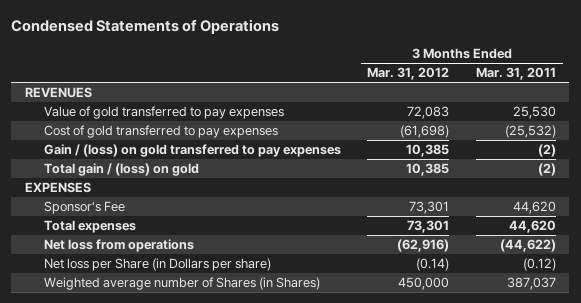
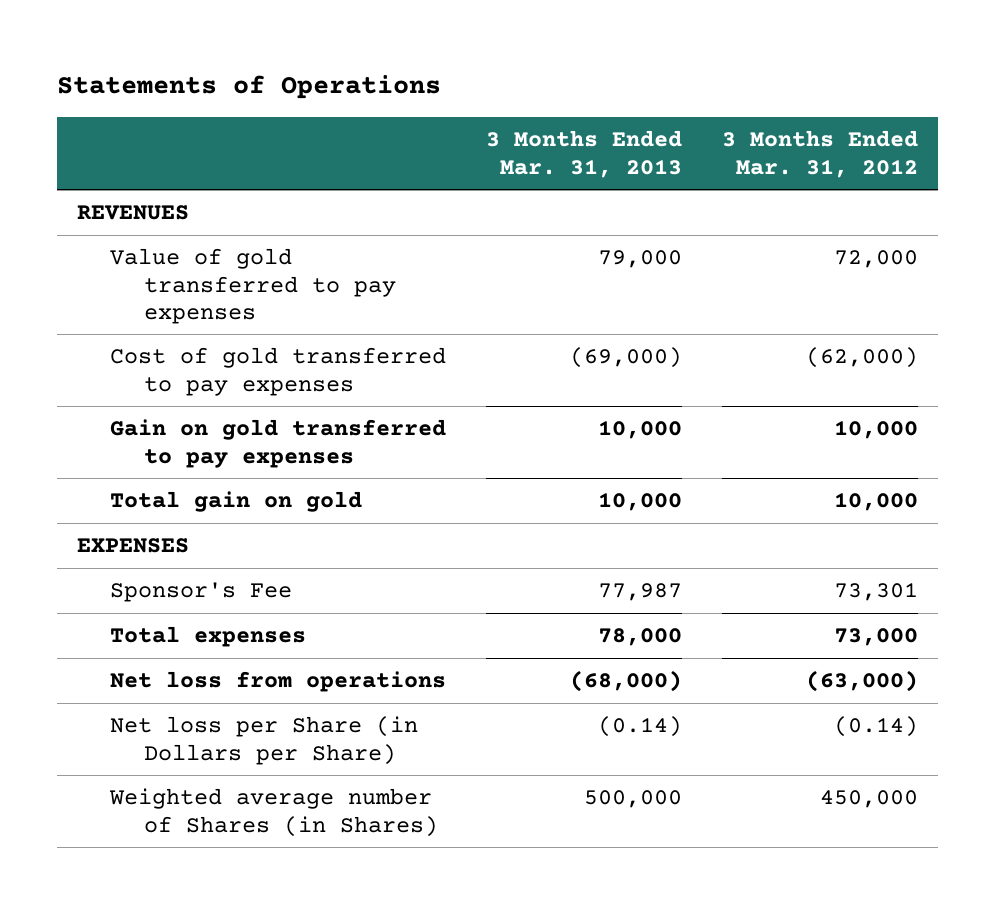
- Condensed Statements of Operations
+ Statements of Operations
- | 3 Months Ended Mar. 31, 2012 | 3 Months Ended Mar. 31, 2011
+ | 3 Months Ended Mar. 31, 2013 | 3 Months Ended Mar. 31, 2012
- Value of gold transferred to pay expenses | 72,083 | 25,530
- Cost of gold transferred to pay expenses | (61,698) | (25,532)
- Gain / (loss) on gold transferred to pay expenses | 10,385 | (2)
- Total gain / (loss) on gold | 10,385 | (2)
+ Value of gold transferred to pay expenses | 79,000 | 72,000
+ Cost of gold transferred to pay expenses | (69,000) | (62,000)
+ Gain on gold transferred to pay expenses | 10,000 | 10,000
+ Total gain on gold | 10,000 | 10,000
- Total expenses | 73,301 | 44,620
- Net loss from operations | (62,916) | (44,622)
- Net loss per Share (in Dollars per share) | (0.14) | (0.12)
+ Total expenses | 78,000 | 73,000
+ Net loss from operations | (68,000) | (63,000)
+ Net loss per Share (in Dollars per Share) | (0.14) | (0.14)

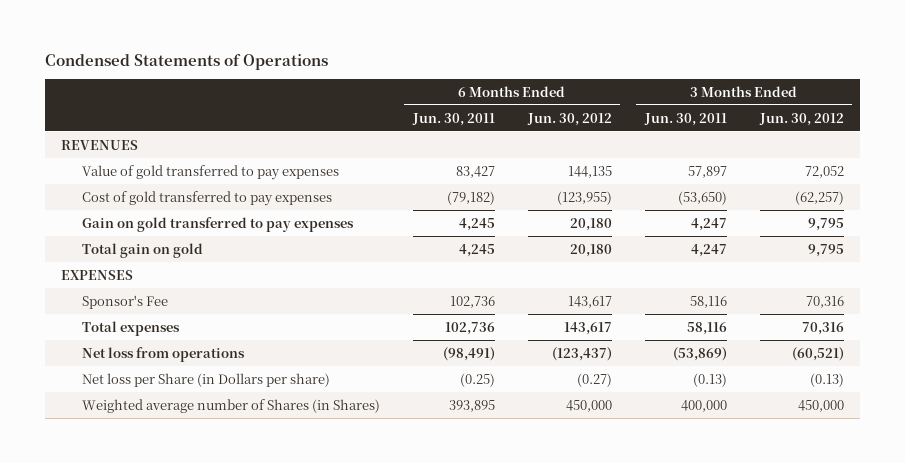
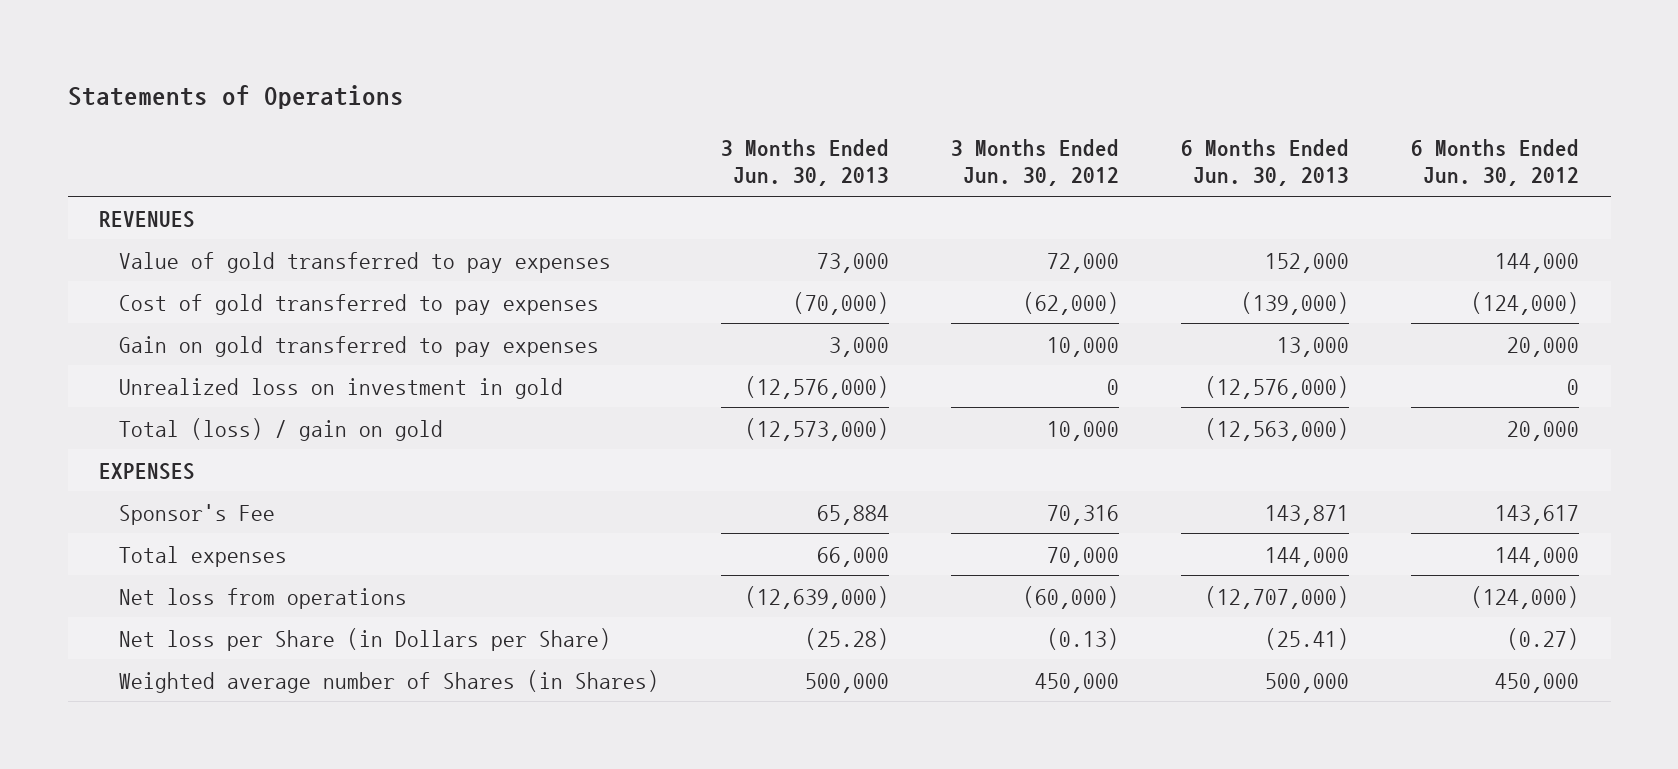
- Condensed Statements of Operations
+ Statements of Operations
- | 6 Months Ended Jun. 30, 2011 | 6 Months Ended Jun. 30, 2012 | 3 Months Ended Jun. 30, 2011 | 3 Months Ended Jun. 30, 2012
+ | 3 Months Ended Jun. 30, 2013 | 3 Months Ended Jun. 30, 2012 | 6 Months Ended Jun. 30, 2013 | 6 Months Ended Jun. 30, 2012
- Value of gold transferred to pay expenses | 83,427 | 144,135 | 57,897 | 72,052
- Cost of gold transferred to pay expenses | (79,182) | (123,955) | (53,650) | (62,257)
- Gain on gold transferred to pay expenses | 4,245 | 20,180 | 4,247 | 9,795
- Total gain on gold | 4,245 | 20,180 | 4,247 | 9,795
+ Value of gold transferred to pay expenses | 73,000 | 72,000 | 152,000 | 144,000
+ Cost of gold transferred to pay expenses | (70,000) | (62,000) | (139,000) | (124,000)
+ Gain on gold transferred to pay expenses | 3,000 | 10,000 | 13,000 | 20,000
+ Unrealized loss on investment in gold | (12,576,000) | 0 | (12,576,000) | 0
+ Total (loss) / gain on gold | (12,573,000) | 10,000 | (12,563,000) | 20,000
- Total expenses | 102,736 | 143,617 | 58,116 | 70,316
- Net loss from operations | (98,491) | (123,437) | (53,869) | (60,521)
- Net loss per Share (in Dollars per share) | (0.25) | (0.27) | (0.13) | (0.13)
+ Total expenses | 66,000 | 70,000 | 144,000 | 144,000
+ Net loss from operations | (12,639,000) | (60,000) | (12,707,000) | (124,000)
+ Net loss per Share (in Dollars per Share) | (25.28) | (0.13) | (25.41) | (0.27)

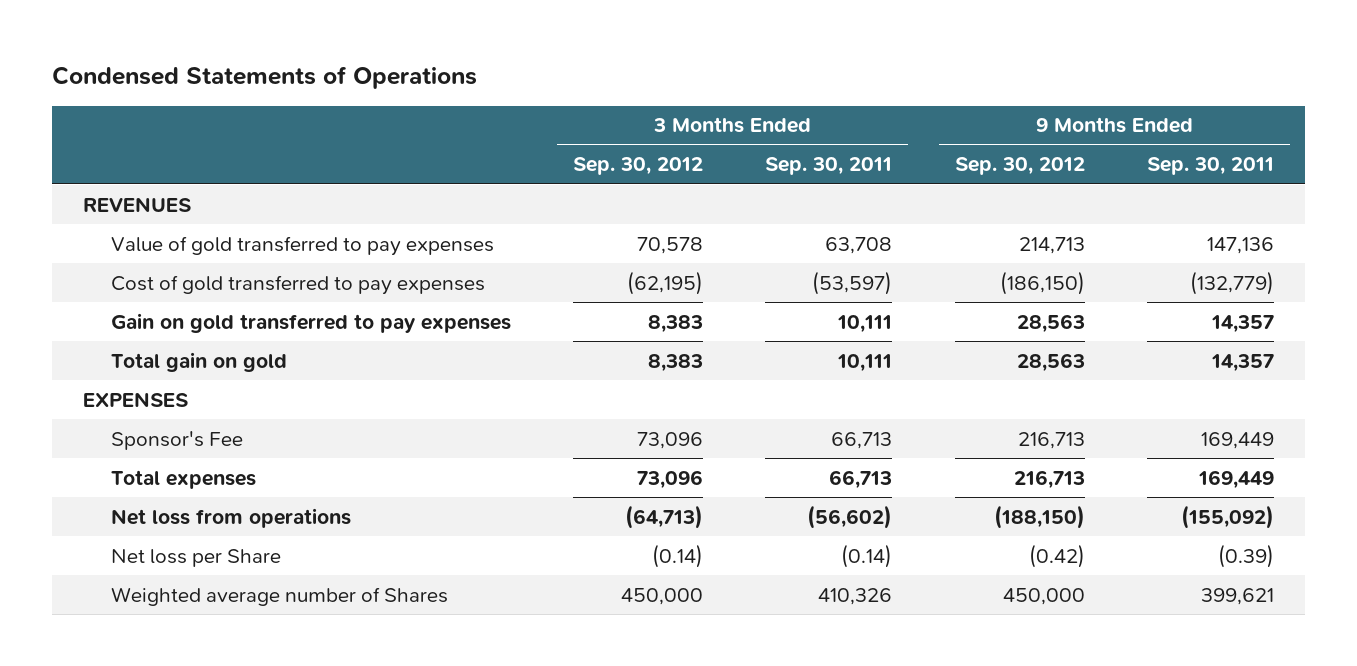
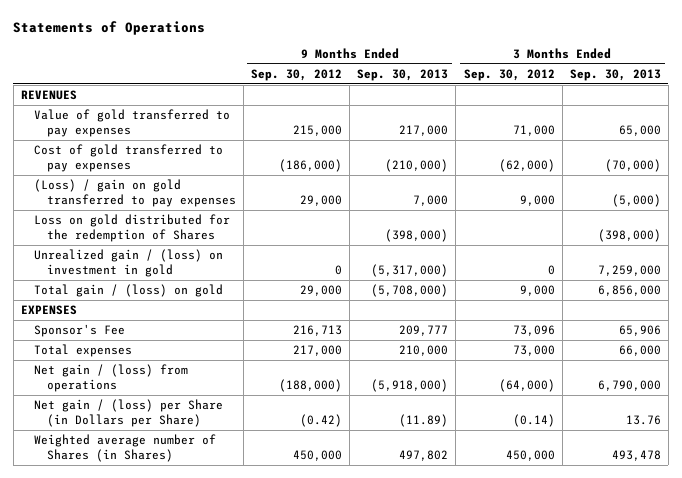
- Condensed Statements of Operations
+ Statements of Operations
- | 3 Months Ended Sep. 30, 2012 | 3 Months Ended Sep. 30, 2011 | 9 Months Ended Sep. 30, 2012 | 9 Months Ended Sep. 30, 2011
+ | 9 Months Ended Sep. 30, 2012 | 9 Months Ended Sep. 30, 2013 | 3 Months Ended Sep. 30, 2012 | 3 Months Ended Sep. 30, 2013
- Value of gold transferred to pay expenses | 70,578 | 63,708 | 214,713 | 147,136
- Cost of gold transferred to pay expenses | (62,195) | (53,597) | (186,150) | (132,779)
- Gain on gold transferred to pay expenses | 8,383 | 10,111 | 28,563 | 14,357
- Total gain on gold | 8,383 | 10,111 | 28,563 | 14,357
+ Value of gold transferred to pay expenses | 215,000 | 217,000 | 71,000 | 65,000
+ Cost of gold transferred to pay expenses | (186,000) | (210,000) | (62,000) | (70,000)
+ (Loss) / gain on gold transferred to pay expenses | 29,000 | 7,000 | 9,000 | (5,000)
+ Loss on gold distributed for the redemption of Shares | | (398,000) | | (398,000)
+ Unrealized gain / (loss) on investment in gold | 0 | (5,317,000) | 0 | 7,259,000
+ Total gain / (loss) on gold | 29,000 | (5,708,000) | 9,000 | 6,856,000
- Total expenses | 73,096 | 66,713 | 216,713 | 169,449
- Net loss from operations | (64,713) | (56,602) | (188,150) | (155,092)
- Net loss per Share | (0.14) | (0.14) | (0.42) | (0.39)
- Weighted average number of Shares | 450,000 | 410,326 | 450,000 | 399,621
+ Total expenses | 217,000 | 210,000 | 73,000 | 66,000
+ Net gain / (loss) from operations | (188,000) | (5,918,000) | (64,000) | 6,790,000
+ Net gain / (loss) per Share (in Dollars per Share) | (0.42) | (11.89) | (0.14) | 13.76
+ Weighted average number of Shares (in Shares) | 450,000 | 497,802 | 450,000 | 493,478

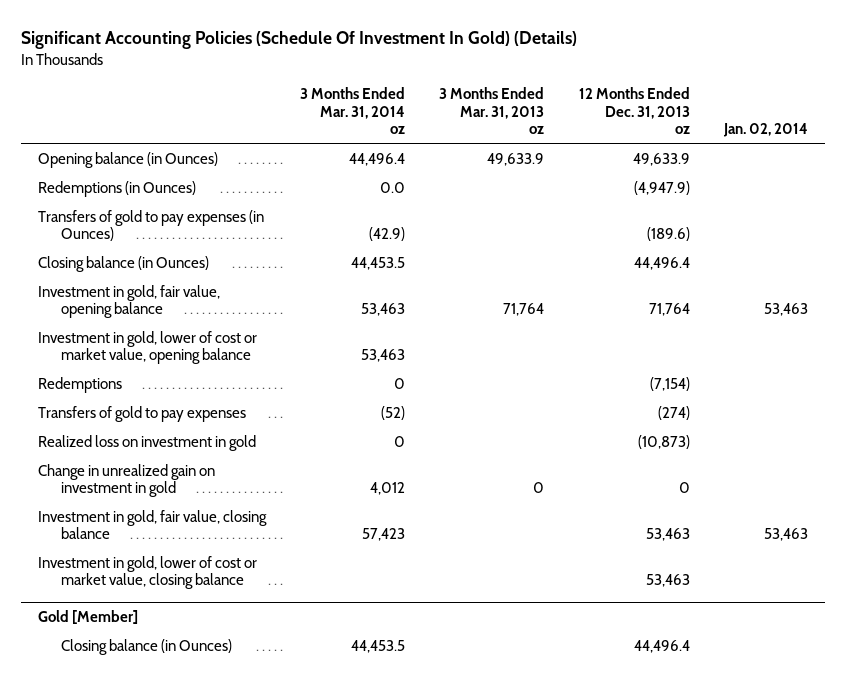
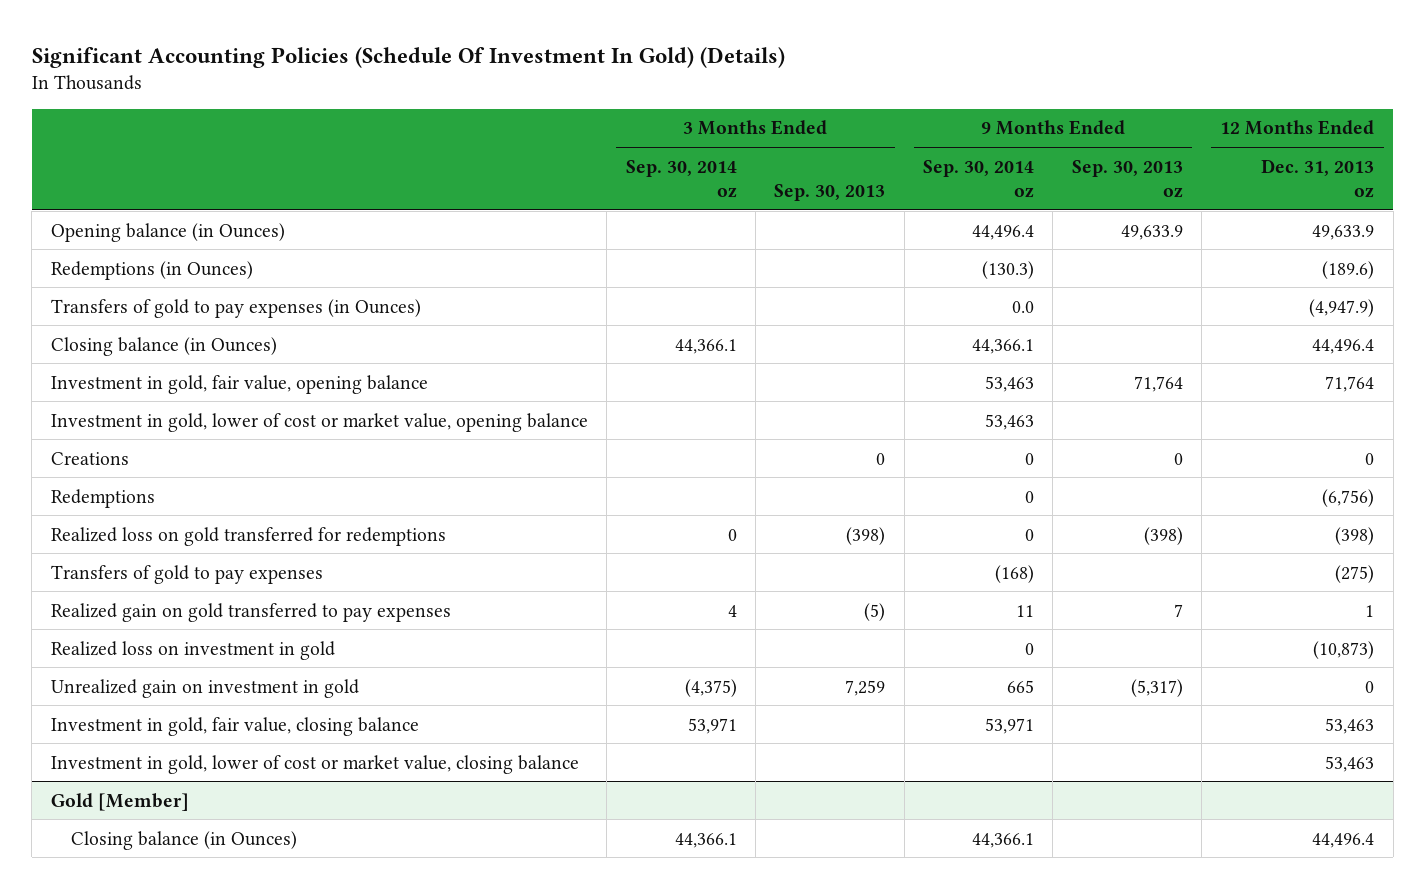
- | 3 Months Ended Mar. 31, 2014 oz | 3 Months Ended Mar. 31, 2013 oz | 12 Months Ended Dec. 31, 2013 oz | Jan. 02, 2014
+ | 3 Months Ended Sep. 30, 2014 oz | 3 Months Ended Sep. 30, 2013 | 9 Months Ended Sep. 30, 2014 oz | 9 Months Ended Sep. 30, 2013 oz | 12 Months Ended Dec. 31, 2013 oz
- Redemptions (in Ounces) | 0.0 | | (4,947.9) |
- Transfers of gold to pay expenses (in Ounces) | (42.9) | | (189.6) |
+ Redemptions (in Ounces) | | | (130.3) | | (189.6)
+ Transfers of gold to pay expenses (in Ounces) | | | 0.0 | | (4,947.9)
- Redemptions | 0 | | (7,154) |
- Transfers of gold to pay expenses | (52) | | (274) |
+ Creations | | 0 | 0 | 0 | 0
+ Redemptions | | | 0 | | (6,756)
+ Realized loss on gold transferred for redemptions | 0 | (398) | 0 | (398) | (398)
+ Transfers of gold to pay expenses | | | (168) | | (275)
+ Realized gain on gold transferred to pay expenses | 4 | (5) | 11 | 7 | 1
- Change in unrealized gain on investment in gold | 4,012 | 0 | 0 |
+ Unrealized gain on investment in gold | (4,375) | 7,259 | 665 | (5,317) | 0

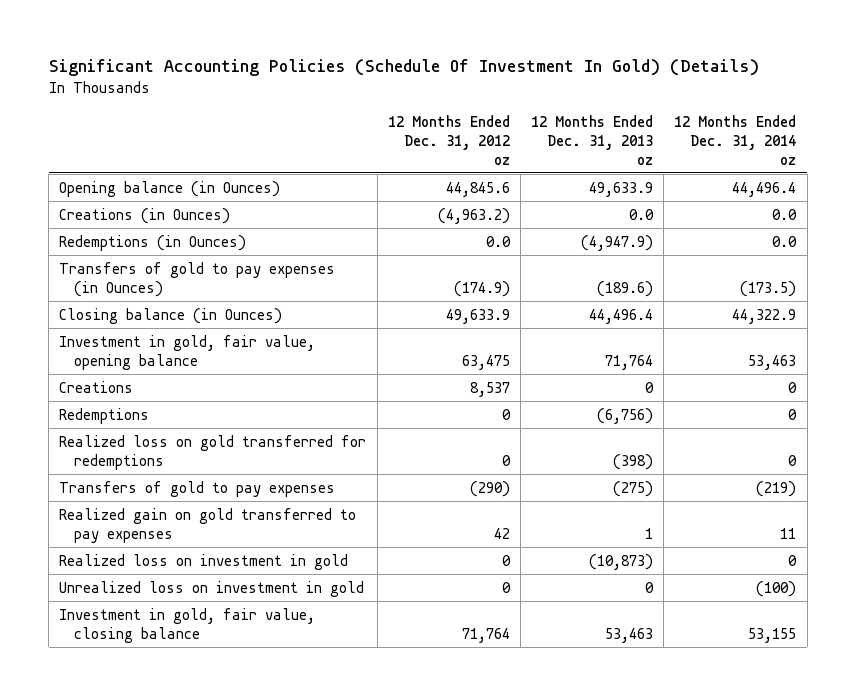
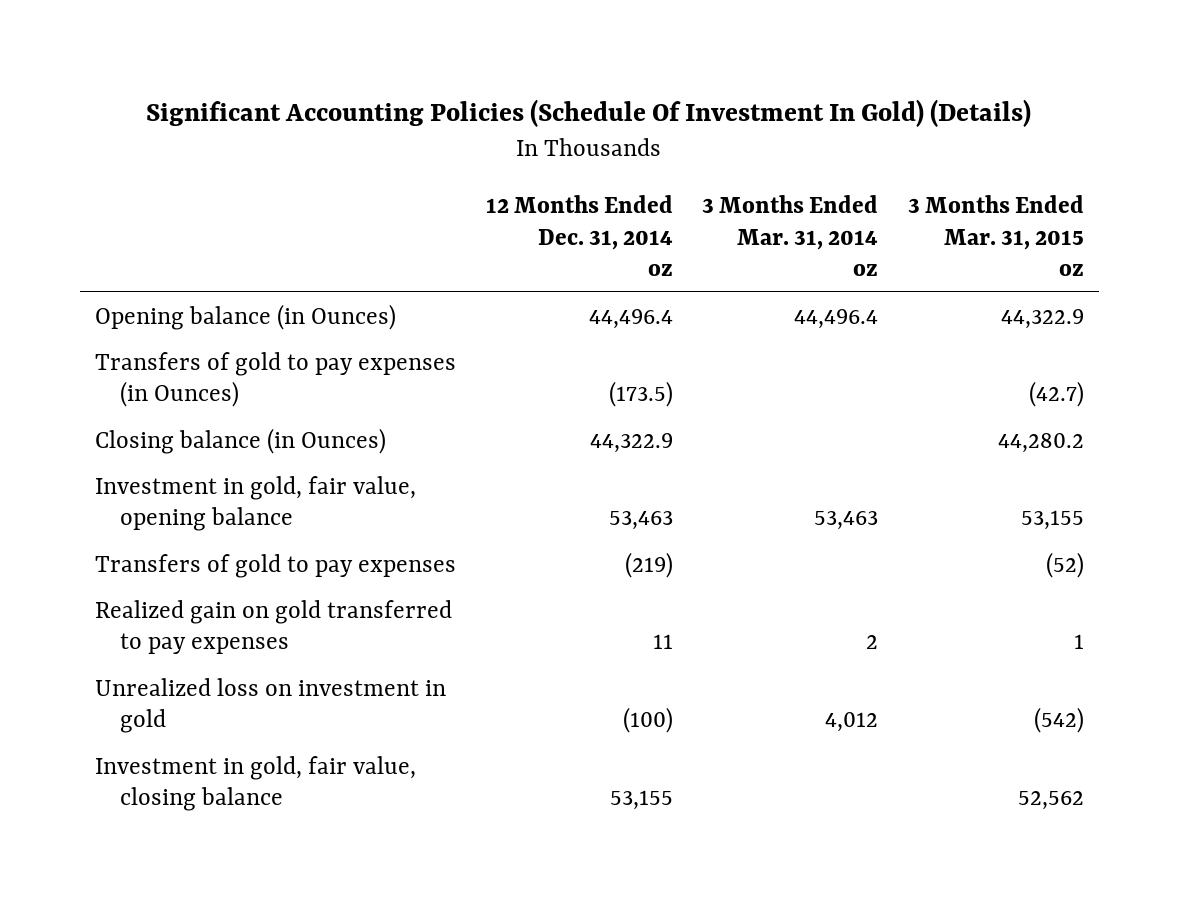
- | 12 Months Ended Dec. 31, 2012 oz | 12 Months Ended Dec. 31, 2013 oz | 12 Months Ended Dec. 31, 2014 oz
+ | 12 Months Ended Dec. 31, 2014 oz | 3 Months Ended Mar. 31, 2014 oz | 3 Months Ended Mar. 31, 2015 oz
- Creations (in Ounces) | (4,963.2) | 0.0 | 0.0
- Redemptions (in Ounces) | 0.0 | (4,947.9) | 0.0
- Creations | 8,537 | 0 | 0
- Redemptions | 0 | (6,756) | 0
- Realized loss on gold transferred for redemptions | 0 | (398) | 0
- Realized loss on investment in gold | 0 | (10,873) | 0

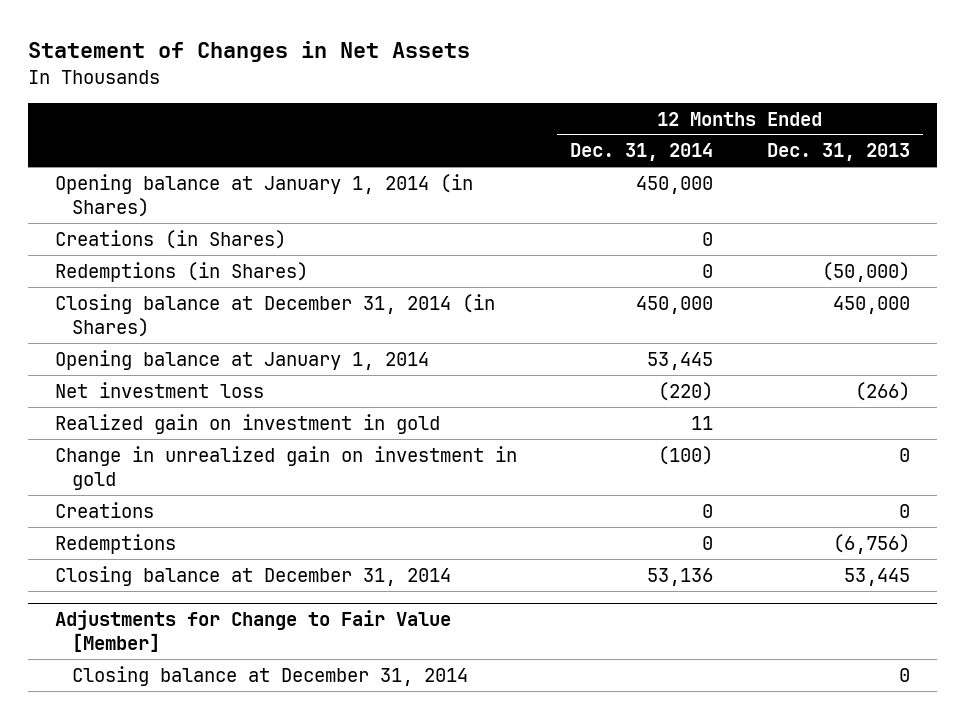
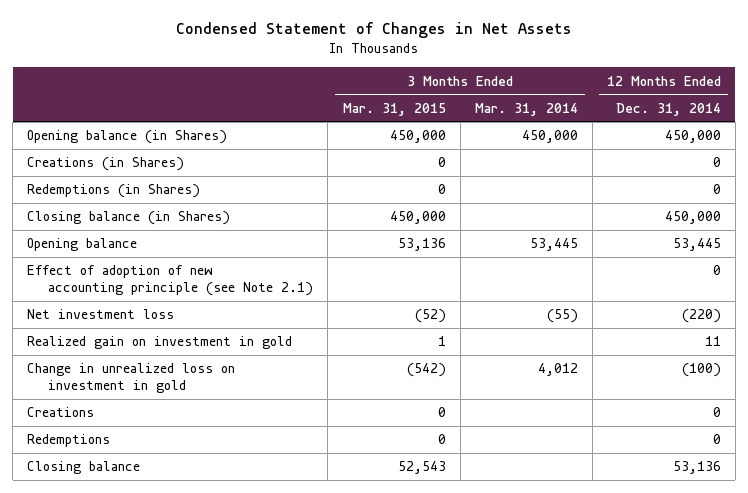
- Statement of Changes in Net Assets
+ Condensed Statement of Changes in Net Assets
- | 12 Months Ended Dec. 31, 2014 | 12 Months Ended Dec. 31, 2013
+ | 3 Months Ended Mar. 31, 2015 | 3 Months Ended Mar. 31, 2014 | 12 Months Ended Dec. 31, 2014
- Opening balance at January 1, 2014 (in Shares) | 450,000 |
+ Opening balance (in Shares) | 450,000 | 450,000 | 450,000
- Closing balance at December 31, 2014 (in Shares) | 450,000 | 450,000
- Opening balance at January 1, 2014 | 53,445 |
+ Closing balance (in Shares) | 450,000 | | 450,000
+ Opening balance | 53,136 | 53,445 | 53,445
+ Effect of adoption of new accounting principle (see Note 2.1) | | | 0
- Change in unrealized gain on investment in gold | (100) | 0
+ Change in unrealized loss on investment in gold | (542) | 4,012 | (100)
- Closing balance at December 31, 2014 | 53,136 | 53,445
- Adjustments for Change to Fair Value [Member]
- Closing balance at December 31, 2014 | | 0
+ Closing balance | 52,543 | | 53,136

